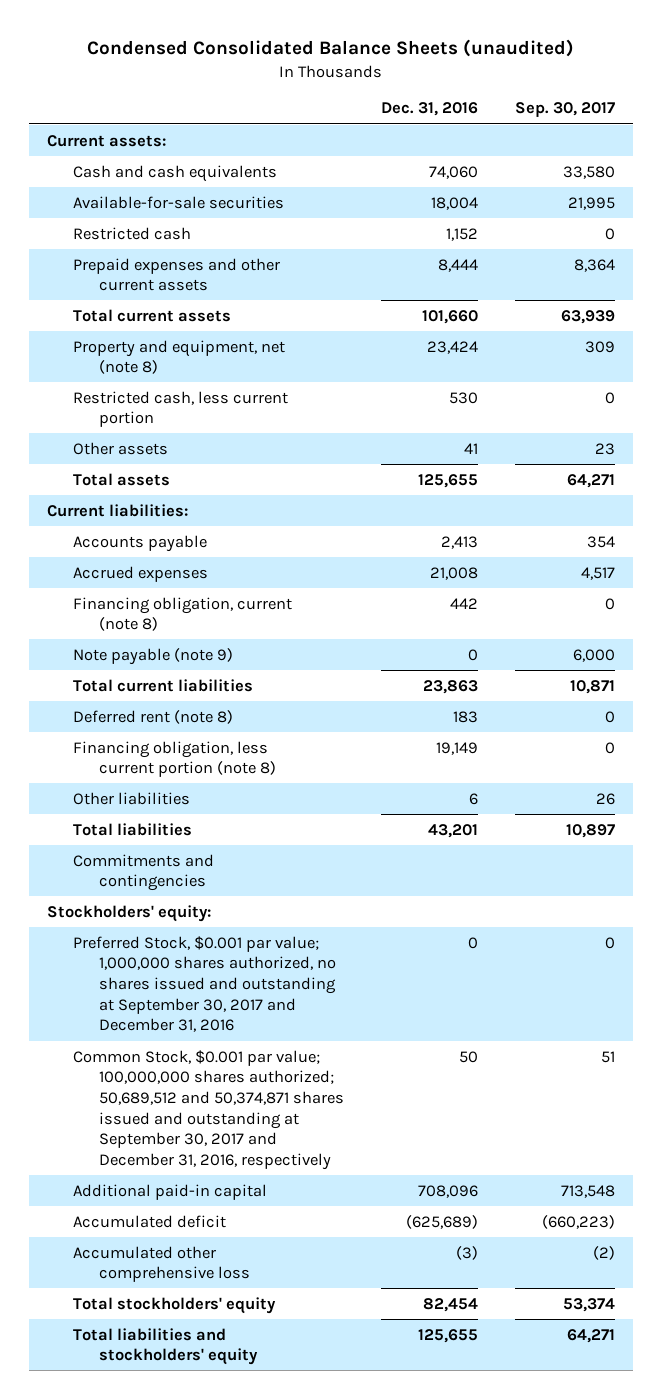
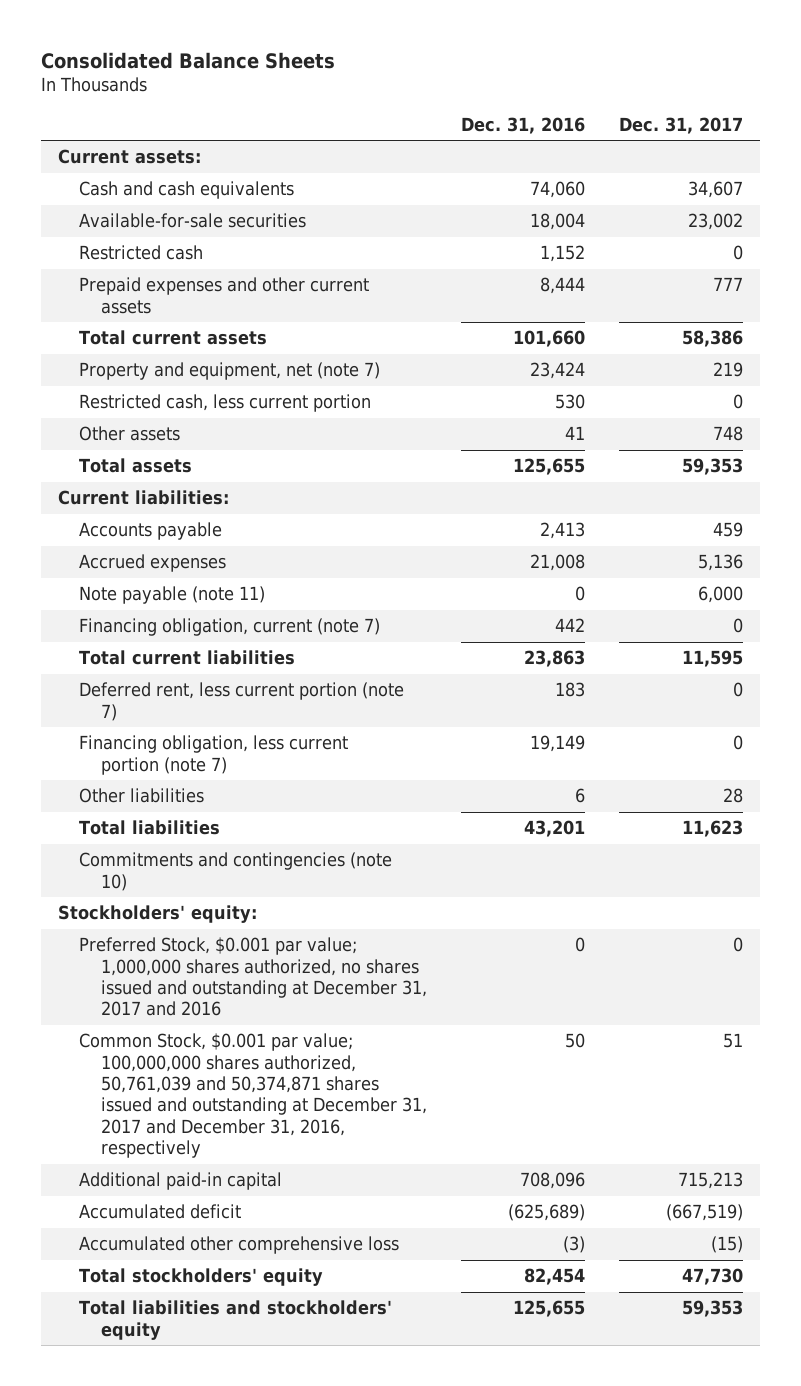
- Condensed Consolidated Balance Sheets (unaudited)
+ Consolidated Balance Sheets
- | Dec. 31, 2016 | Sep. 30, 2017
+ | Dec. 31, 2016 | Dec. 31, 2017
- Property and equipment, net (note 8) | 23,424 | 309
+ Property and equipment, net (note 7) | 23,424 | 219
- Financing obligation, current (note 8) | 442 | 0
- Note payable (note 9) | 0 | 6,000
+ Note payable (note 11) | 0 | 6,000
+ Financing obligation, current (note 7) | 442 | 0
- Deferred rent (note 8) | 183 | 0
- Financing obligation, less current portion (note 8) | 19,149 | 0
+ Deferred rent, less current portion (note 7) | 183 | 0
+ Financing obligation, less current portion (note 7) | 19,149 | 0
- Commitments and contingencies
+ Commitments and contingencies (note 10)
- Preferred Stock, $0.001 par value; 1,000,000 shares authorized, no shares issued and outstanding at September 30, 2017 and December 31, 2016 | 0 | 0
- Common Stock, $0.001 par value; 100,000,000 shares authorized; 50,689,512 and 50,374,871 shares issued and outstanding at September 30, 2017 and December 31, 2016, respectively | 50 | 51
+ Preferred Stock, $0.001 par value; 1,000,000 shares authorized, no shares issued and outstanding at December 31, 2017 and 2016 | 0 | 0
+ Common Stock, $0.001 par value; 100,000,000 shares authorized, 50,761,039 and 50,374,871 shares issued and outstanding at December 31, 2017 and December 31, 2016, respectively | 50 | 51

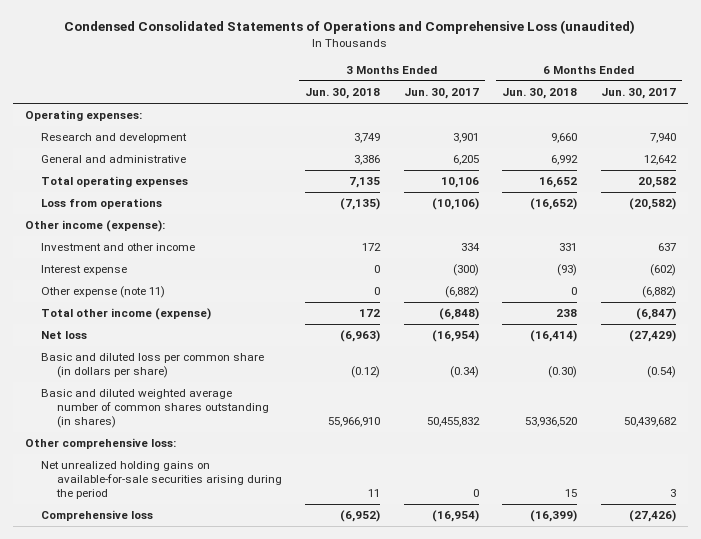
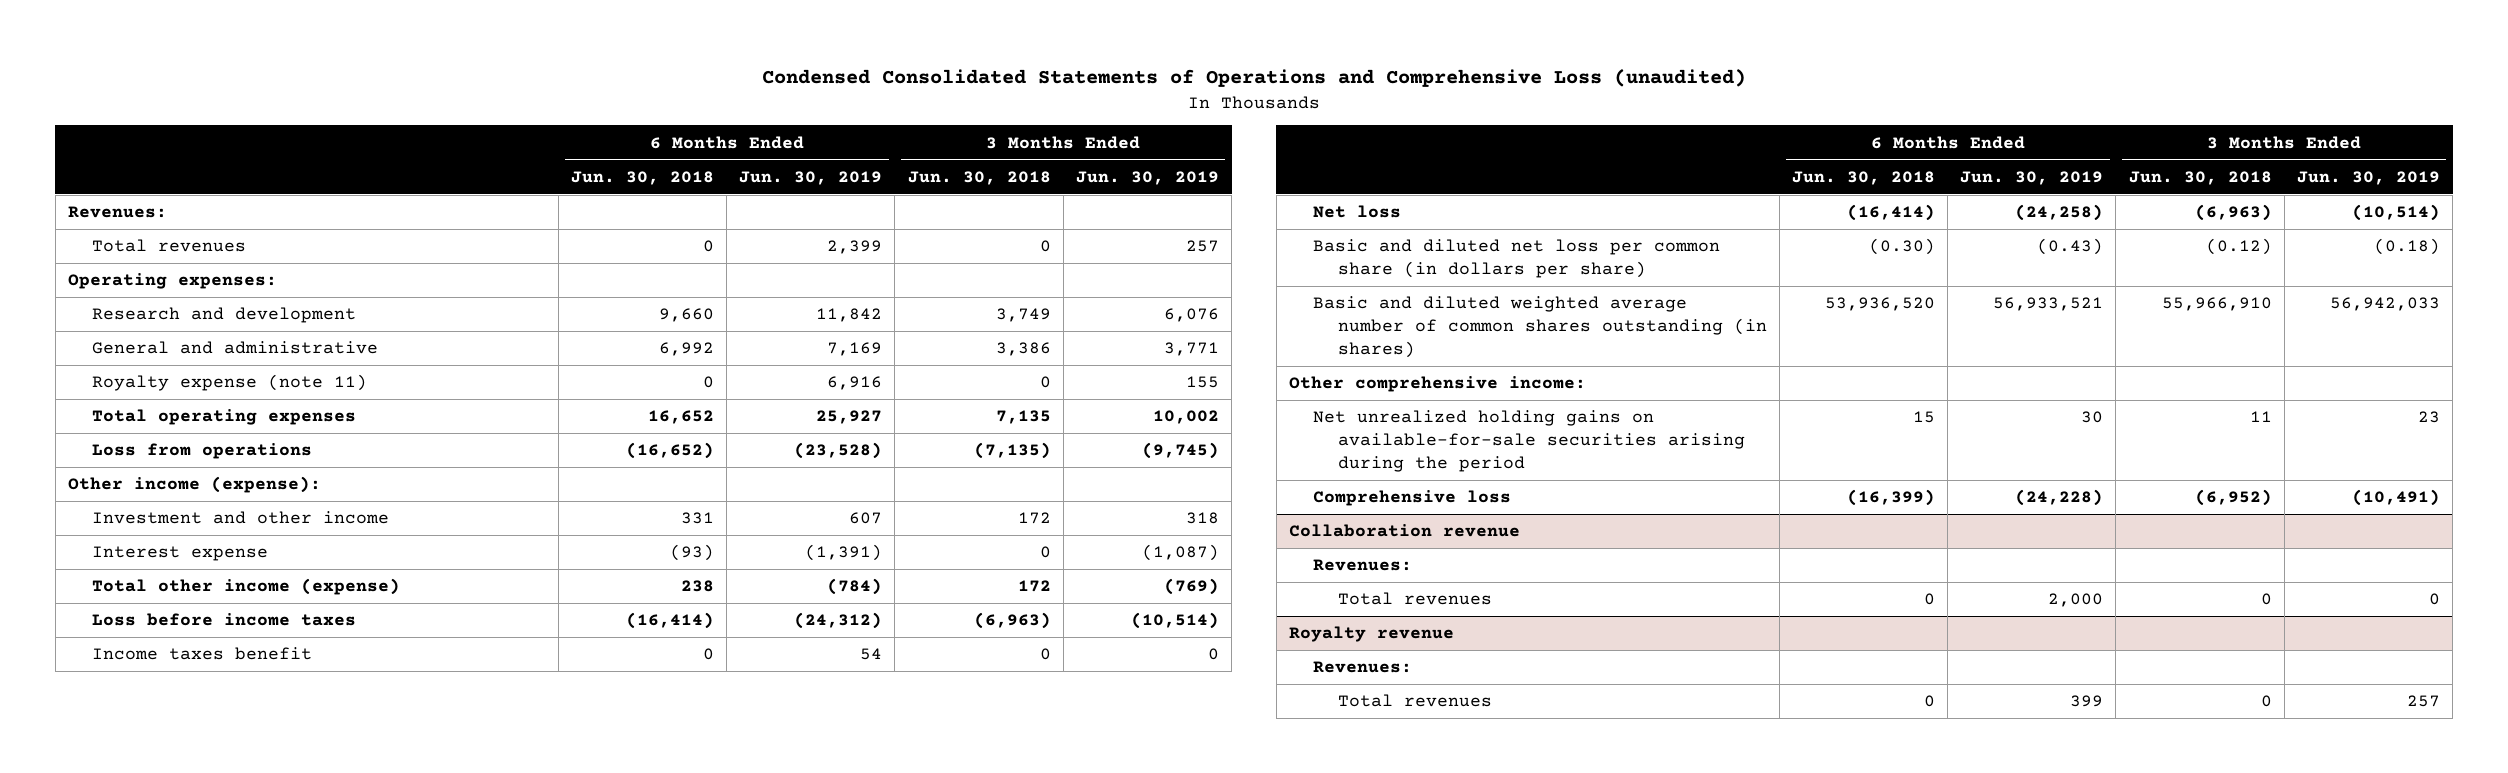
- | 3 Months Ended Jun. 30, 2018 | 3 Months Ended Jun. 30, 2017 | 6 Months Ended Jun. 30, 2018 | 6 Months Ended Jun. 30, 2017
+ | 6 Months Ended Jun. 30, 2018 | 6 Months Ended Jun. 30, 2019 | 3 Months Ended Jun. 30, 2018 | 3 Months Ended Jun. 30, 2019
+ Revenues:
+ Total revenues | 0 | 2,399 | 0 | 257
+ Royalty expense (note 11) | 0 | 6,916 | 0 | 155
- Other expense (note 11) | 0 | (6,882) | 0 | (6,882)
+ Loss before income taxes | (16,414) | (24,312) | (6,963) | (10,514)
+ Income taxes benefit | 0 | 54 | 0 | 0
- Basic and diluted loss per common share (in dollars per share) | (0.12) | (0.34) | (0.30) | (0.54)
+ Basic and diluted net loss per common share (in dollars per share) | (0.30) | (0.43) | (0.12) | (0.18)
- Other comprehensive loss:
+ Other comprehensive income:
+ Collaboration revenue
+ Revenues:
+ Total revenues | 0 | 2,000 | 0 | 0
+ Royalty revenue
+ Revenues:
+ Total revenues | 0 | 399 | 0 | 257

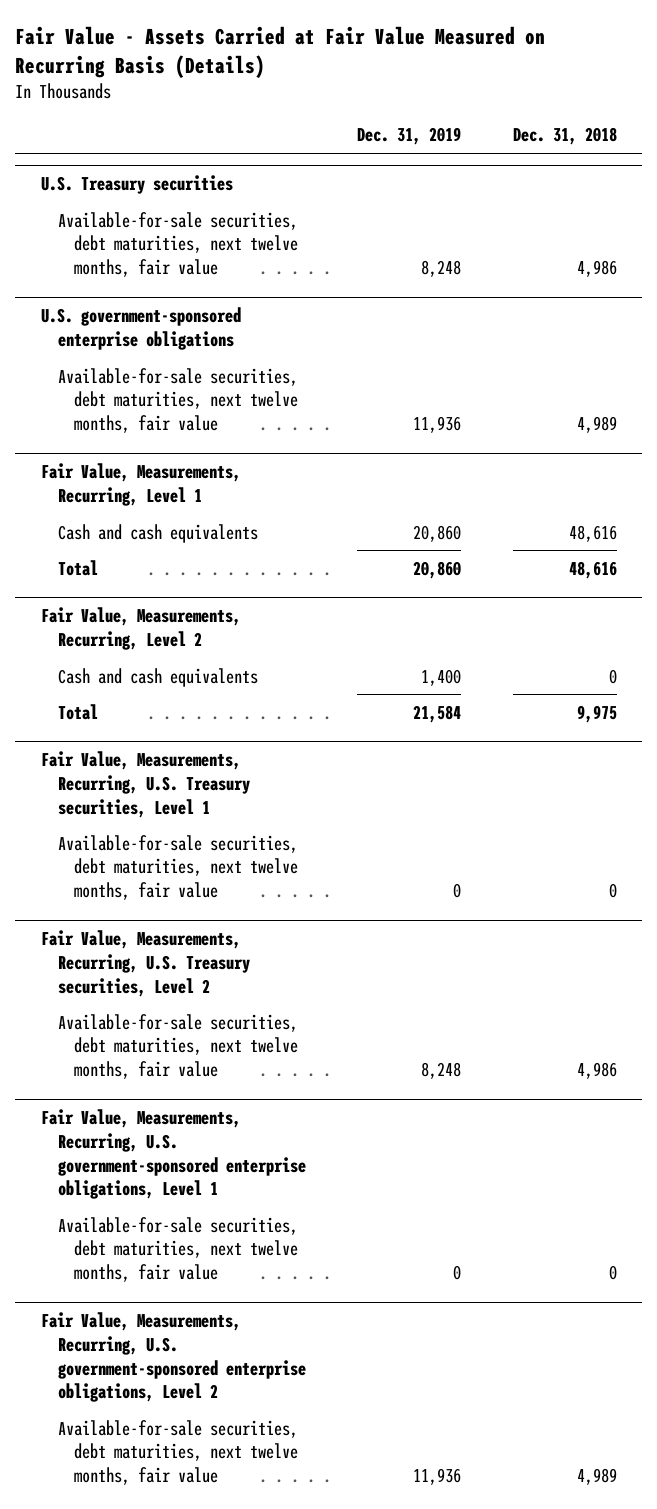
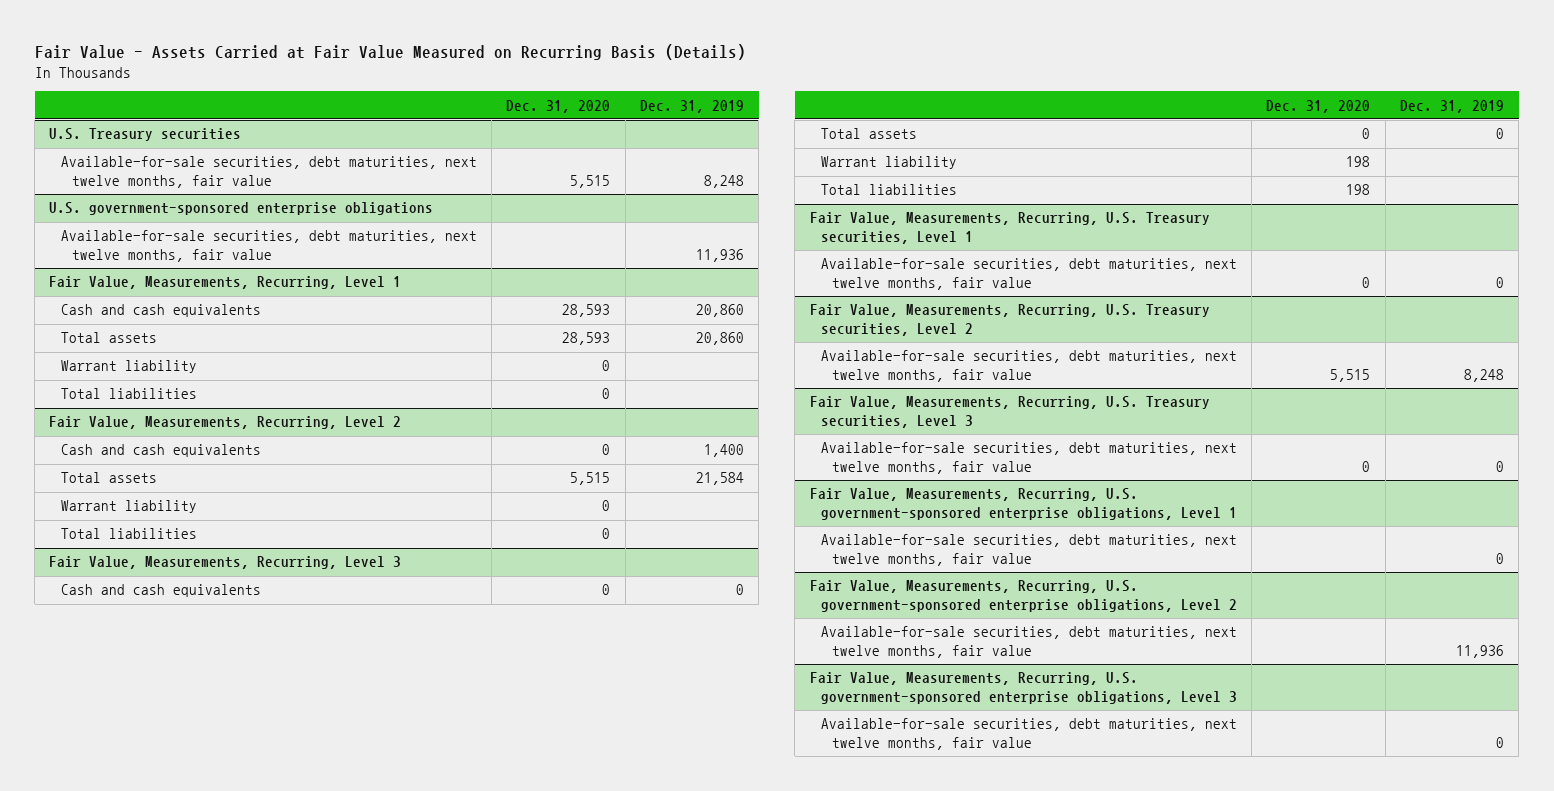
- | Dec. 31, 2019 | Dec. 31, 2018
+ | Dec. 31, 2020 | Dec. 31, 2019
@ Fair Value, Measurements, Recurring, Level 1
- Total | 20,860 | 48,616
+ Total assets | 28,593 | 20,860
+ Warrant liability | 0 |
+ Total liabilities | 0 |
@ Fair Value, Measurements, Recurring, Level 2
- Total | 21,584 | 9,975
+ Total assets | 5,515 | 21,584
+ Warrant liability | 0 |
+ Total liabilities | 0 |
+ Fair Value, Measurements, Recurring, Level 3
+ Cash and cash equivalents | 0 | 0
+ Total assets | 0 | 0
+ Warrant liability | 198 |
+ Total liabilities | 198 |
+ Fair Value, Measurements, Recurring, U.S. Treasury securities, Level 3
+ Available-for-sale securities, debt maturities, next twelve months, fair value | 0 | 0
+ Fair Value, Measurements, Recurring, U.S. government-sponsored enterprise obligations, Level 3
+ Available-for-sale securities, debt maturities, next twelve months, fair value | | 0

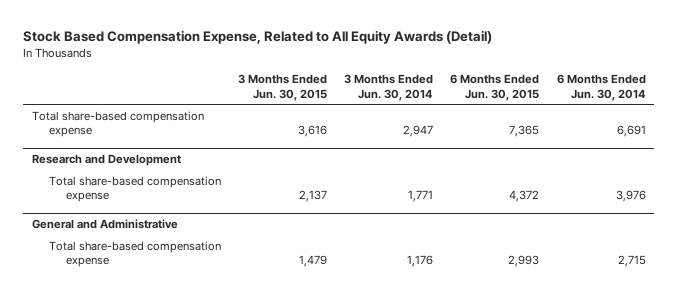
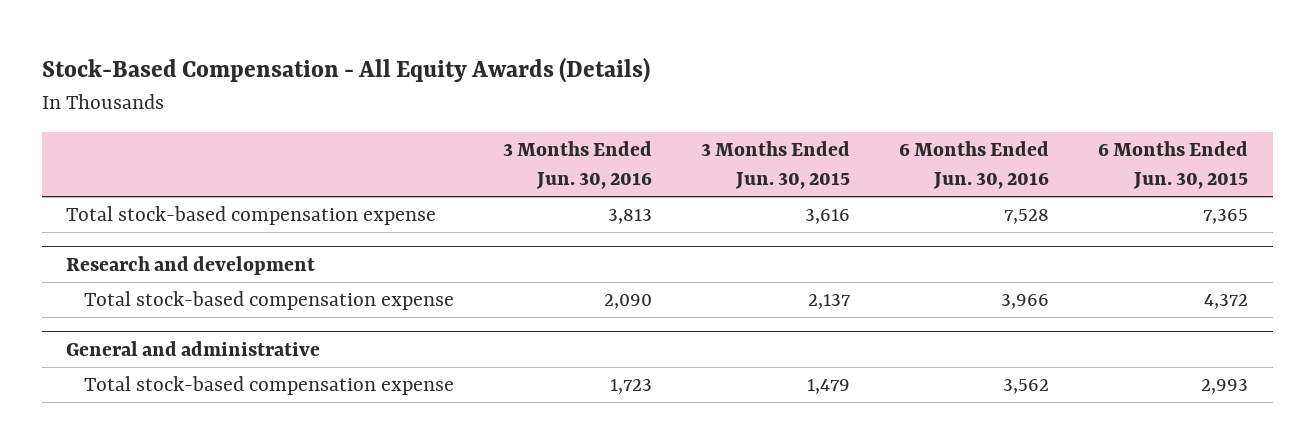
- Stock Based Compensation Expense, Related to All Equity Awards (Detail)
+ Stock-Based Compensation - All Equity Awards (Details)
- | 3 Months Ended Jun. 30, 2015 | 3 Months Ended Jun. 30, 2014 | 6 Months Ended Jun. 30, 2015 | 6 Months Ended Jun. 30, 2014
+ | 3 Months Ended Jun. 30, 2016 | 3 Months Ended Jun. 30, 2015 | 6 Months Ended Jun. 30, 2016 | 6 Months Ended Jun. 30, 2015
- Total share-based compensation expense | 3,616 | 2,947 | 7,365 | 6,691
- Research and Development
- Total share-based compensation expense | 2,137 | 1,771 | 4,372 | 3,976
- General and Administrative
- Total share-based compensation expense | 1,479 | 1,176 | 2,993 | 2,715
+ Total stock-based compensation expense | 3,813 | 3,616 | 7,528 | 7,365
+ Research and development
+ Total stock-based compensation expense | 2,090 | 2,137 | 3,966 | 4,372
+ General and administrative
+ Total stock-based compensation expense | 1,723 | 1,479 | 3,562 | 2,993

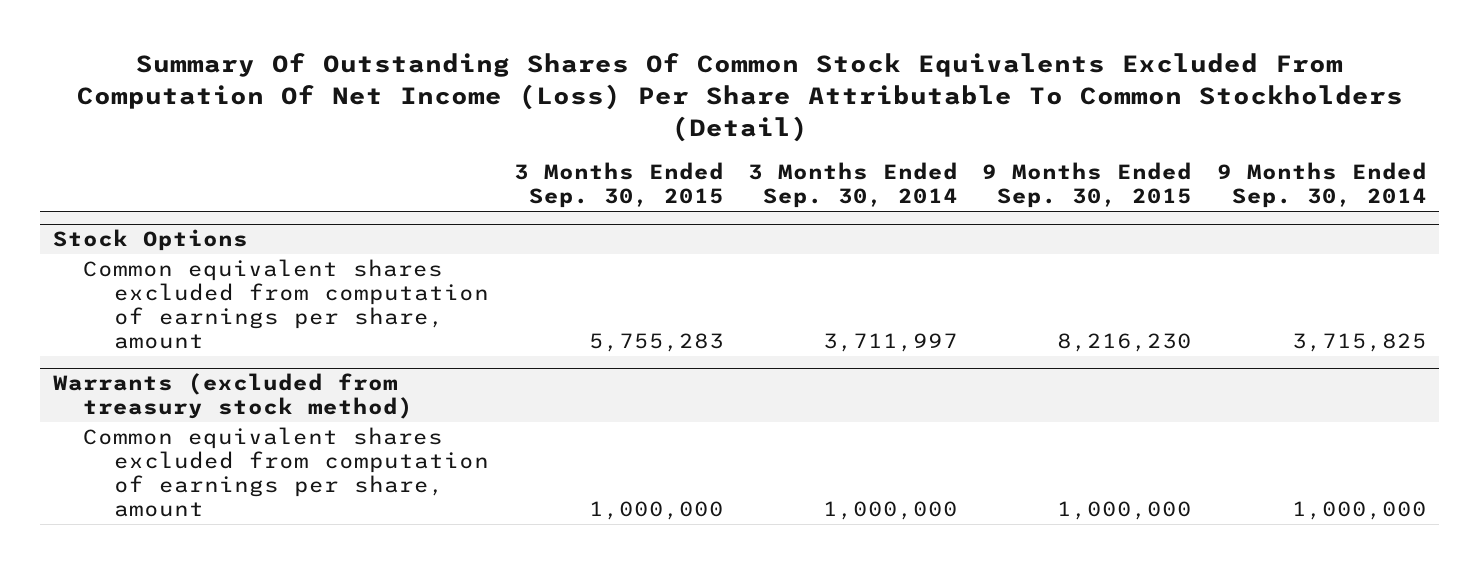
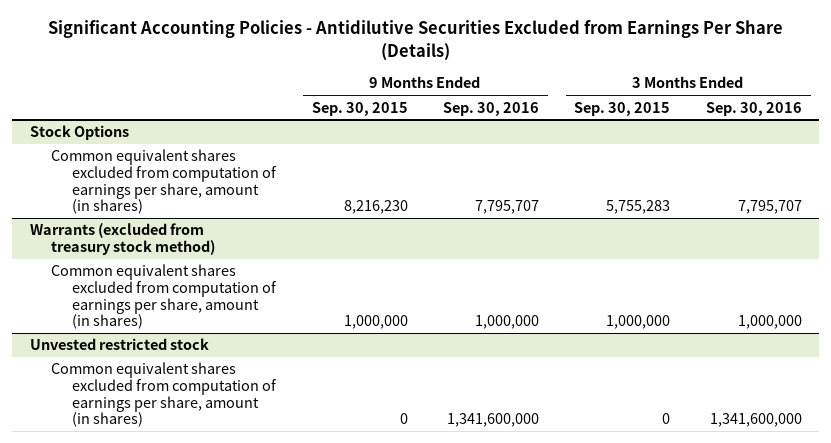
- Summary Of Outstanding Shares Of Common Stock Equivalents Excluded From Computation Of Net Income (Loss) Per Share Attributable To Common Stockholders (Detail)
+ Significant Accounting Policies - Antidilutive Securities Excluded from Earnings Per Share (Details)
- | 3 Months Ended Sep. 30, 2015 | 3 Months Ended Sep. 30, 2014 | 9 Months Ended Sep. 30, 2015 | 9 Months Ended Sep. 30, 2014
+ | 9 Months Ended Sep. 30, 2015 | 9 Months Ended Sep. 30, 2016 | 3 Months Ended Sep. 30, 2015 | 3 Months Ended Sep. 30, 2016
@ Stock Options
- Common equivalent shares excluded from computation of earnings per share, amount | 5,755,283 | 3,711,997 | 8,216,230 | 3,715,825
+ Common equivalent shares excluded from computation of earnings per share, amount (in shares) | 8,216,230 | 7,795,707 | 5,755,283 | 7,795,707
@ Warrants (excluded from treasury stock method)
- Common equivalent shares excluded from computation of earnings per share, amount | 1,000,000 | 1,000,000 | 1,000,000 | 1,000,000
+ Common equivalent shares excluded from computation of earnings per share, amount (in shares) | 1,000,000 | 1,000,000 | 1,000,000 | 1,000,000
+ Unvested restricted stock
+ Common equivalent shares excluded from computation of earnings per share, amount (in shares) | 0 | 1,341,600,000 | 0 | 1,341,600,000

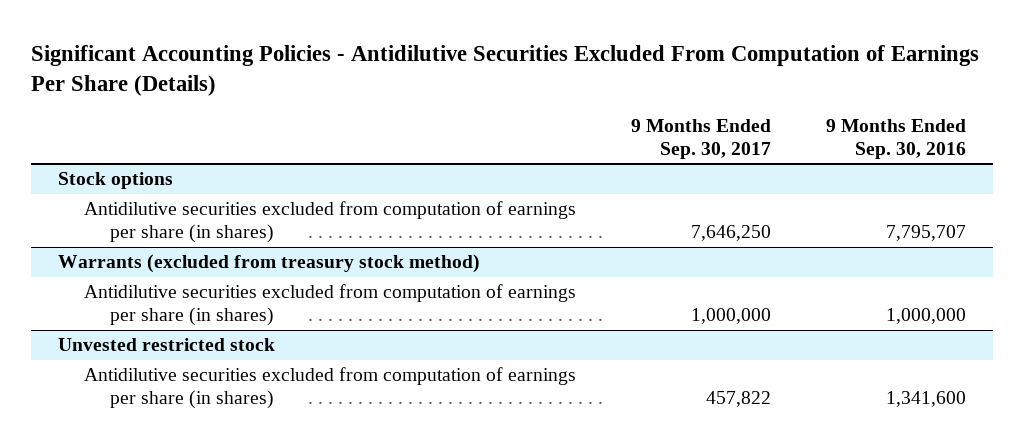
- Significant Accounting Policies - Antidilutive Securities Excluded from Earnings Per Share (Details)
+ Significant Accounting Policies - Antidilutive Securities Excluded From Computation of Earnings Per Share (Details)
- | 9 Months Ended Sep. 30, 2015 | 9 Months Ended Sep. 30, 2016 | 3 Months Ended Sep. 30, 2015 | 3 Months Ended Sep. 30, 2016
+ | 9 Months Ended Sep. 30, 2017 | 9 Months Ended Sep. 30, 2016
- Stock Options
- Common equivalent shares excluded from computation of earnings per share, amount (in shares) | 8,216,230 | 7,795,707 | 5,755,283 | 7,795,707
+ Stock options
+ Antidilutive securities excluded from computation of earnings per share (in shares) | 7,646,250 | 7,795,707
@ Warrants (excluded from treasury stock method)
- Common equivalent shares excluded from computation of earnings per share, amount (in shares) | 1,000,000 | 1,000,000 | 1,000,000 | 1,000,000
+ Antidilutive securities excluded from computation of earnings per share (in shares) | 1,000,000 | 1,000,000
@ Unvested restricted stock
- Common equivalent shares excluded from computation of earnings per share, amount (in shares) | 0 | 1,341,600,000 | 0 | 1,341,600,000
+ Antidilutive securities excluded from computation of earnings per share (in shares) | 457,822 | 1,341,600

